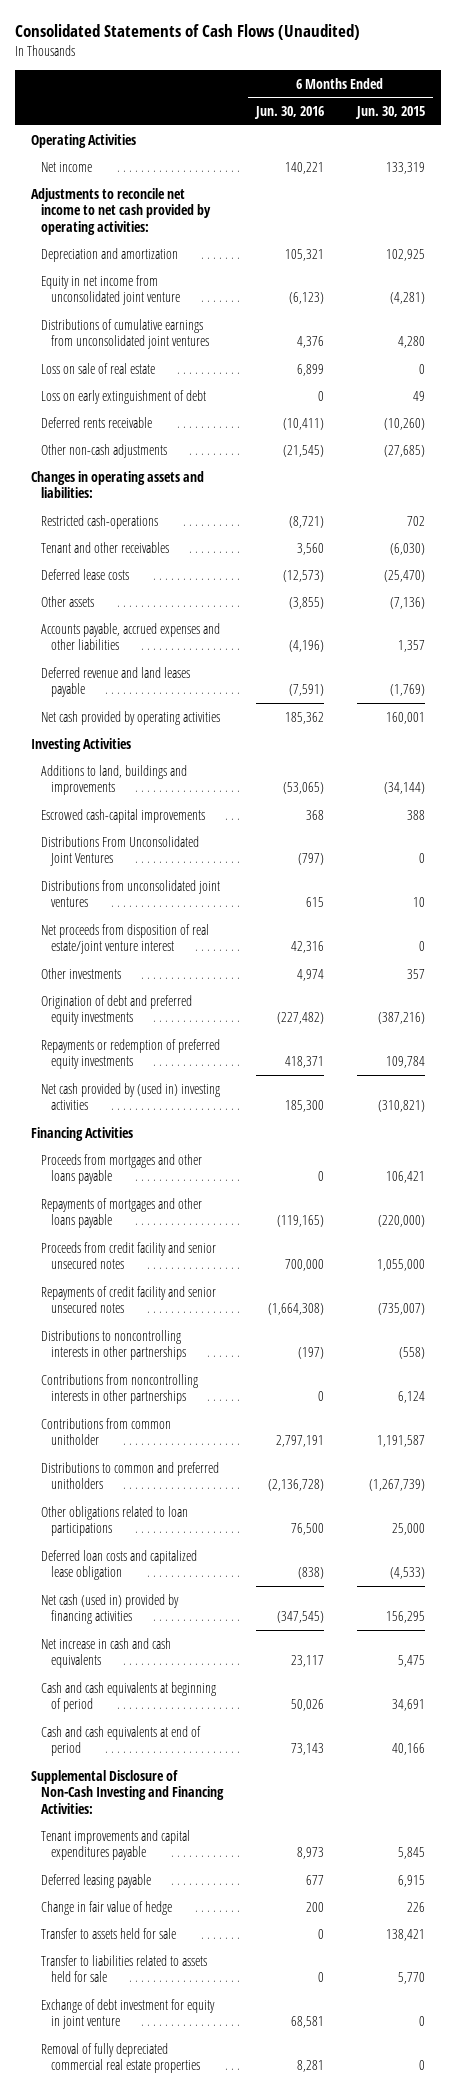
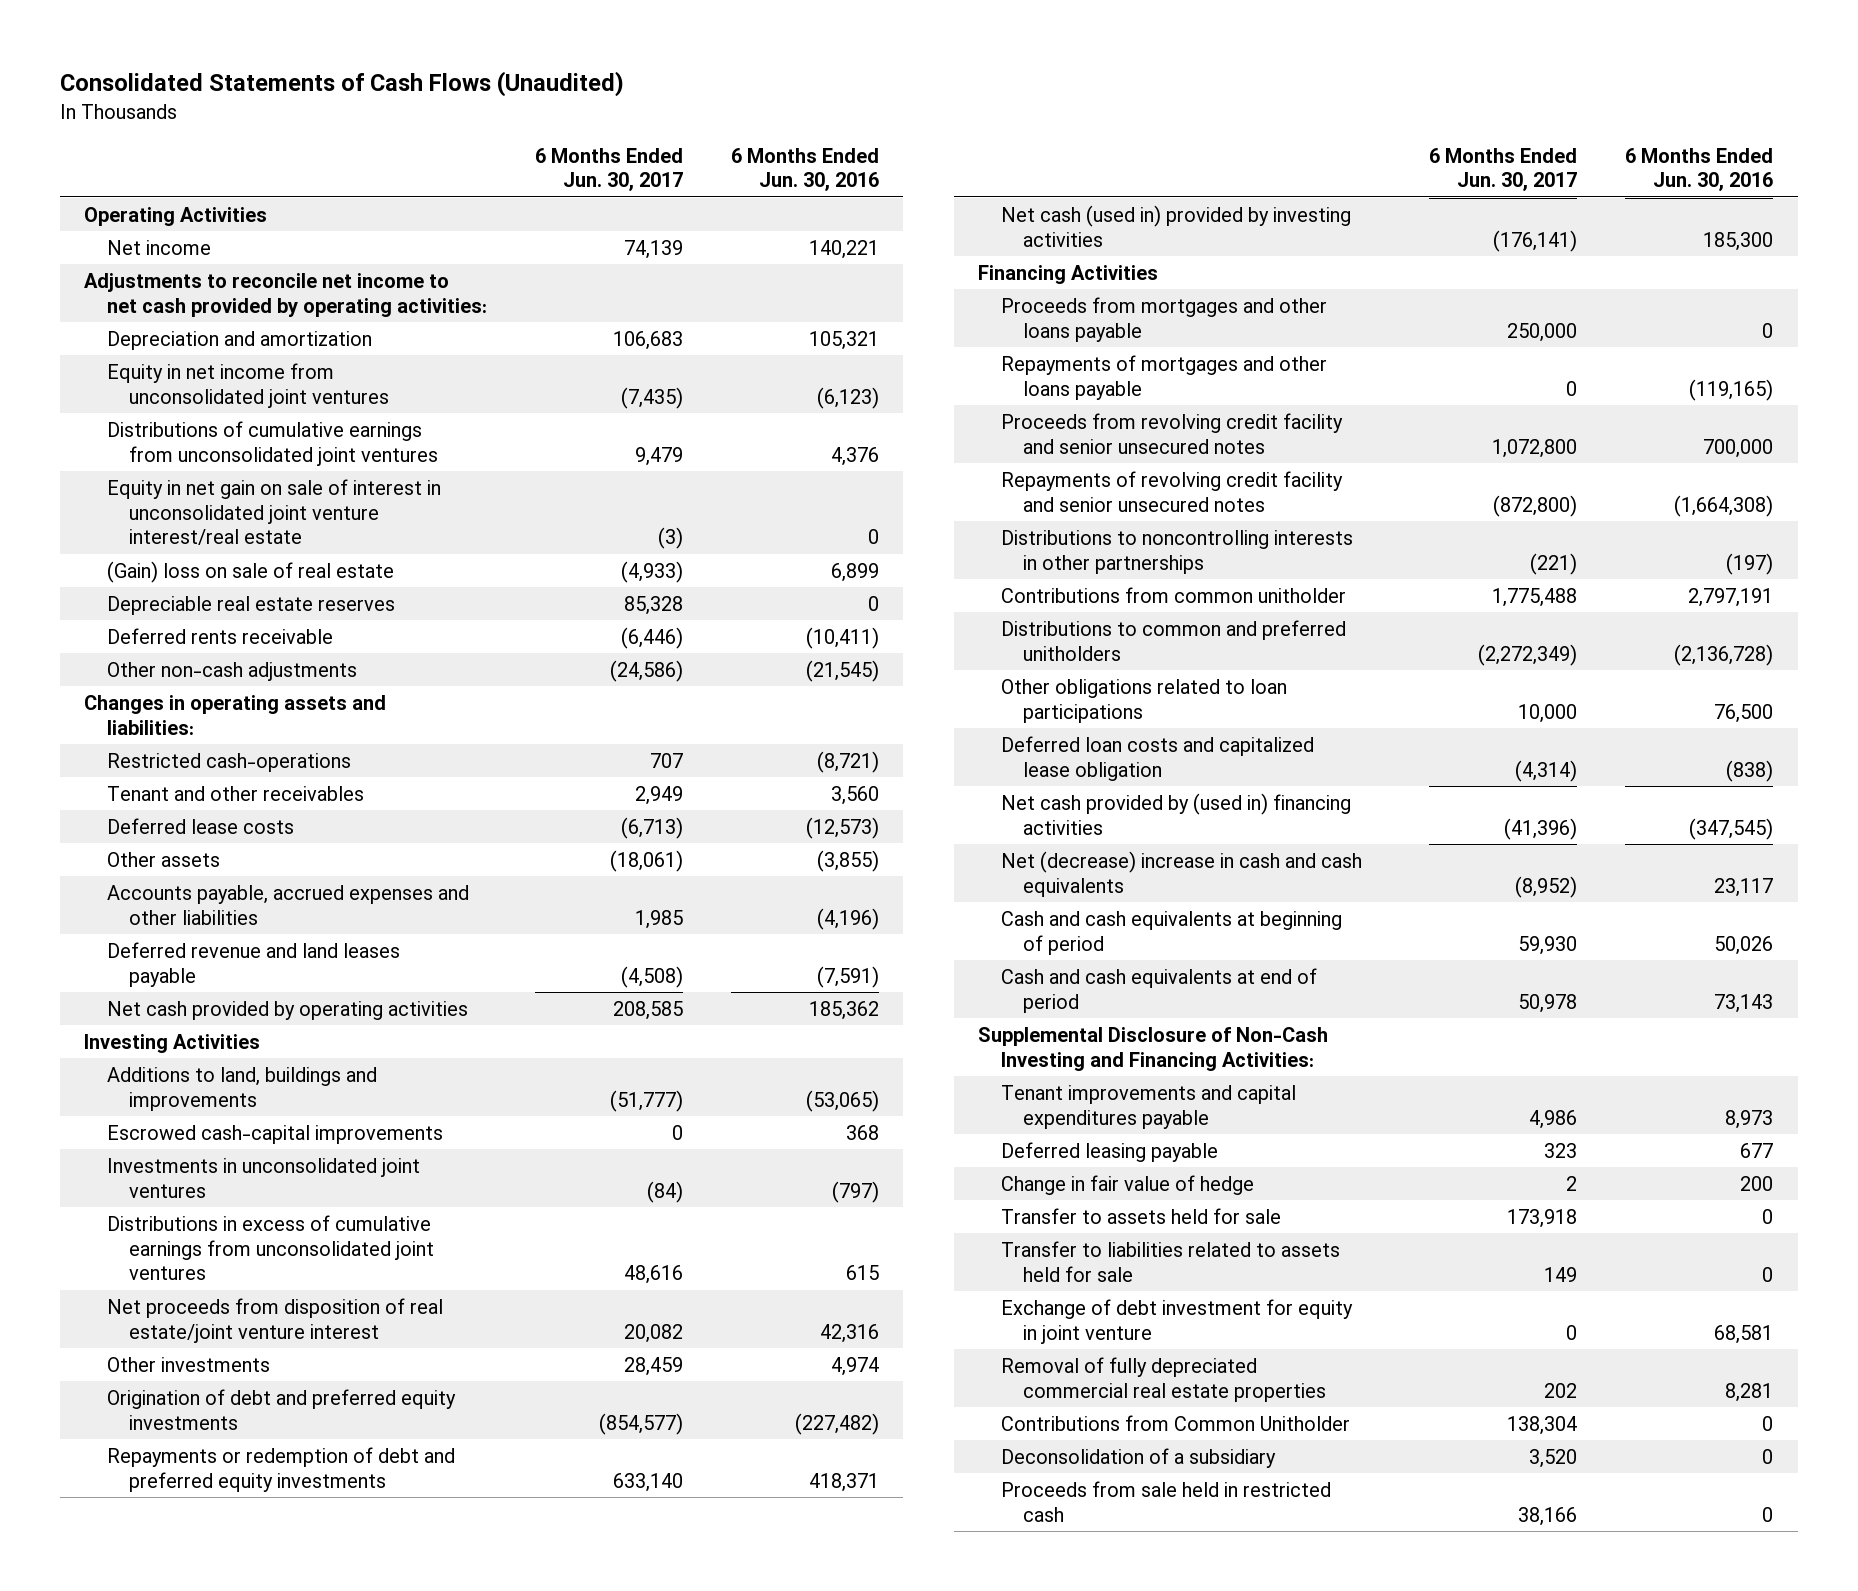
- | 6 Months Ended Jun. 30, 2016 | 6 Months Ended Jun. 30, 2015
+ | 6 Months Ended Jun. 30, 2017 | 6 Months Ended Jun. 30, 2016
- Equity in net income from unconsolidated joint venture | (6,123) | (4,281)
+ Equity in net income from unconsolidated joint ventures | (7,435) | (6,123)
- Loss on sale of real estate | 6,899 | 0
- Loss on early extinguishment of debt | 0 | 49
+ Equity in net gain on sale of interest in unconsolidated joint venture interest/real estate | (3) | 0
+ (Gain) loss on sale of real estate | (4,933) | 6,899
+ Depreciable real estate reserves | 85,328 | 0
- Distributions From Unconsolidated Joint Ventures | (797) | 0
- Distributions from unconsolidated joint ventures | 615 | 10
+ Investments in unconsolidated joint ventures | (84) | (797)
+ Distributions in excess of cumulative earnings from unconsolidated joint ventures | 48,616 | 615
- Repayments or redemption of preferred equity investments | 418,371 | 109,784
- Net cash provided by (used in) investing activities | 185,300 | (310,821)
+ Repayments or redemption of debt and preferred equity investments | 633,140 | 418,371
+ Net cash (used in) provided by investing activities | (176,141) | 185,300
- Proceeds from credit facility and senior unsecured notes | 700,000 | 1,055,000
- Repayments of credit facility and senior unsecured notes | (1,664,308) | (735,007)
+ Proceeds from revolving credit facility and senior unsecured notes | 1,072,800 | 700,000
+ Repayments of revolving credit facility and senior unsecured notes | (872,800) | (1,664,308)
- Contributions from noncontrolling interests in other partnerships | 0 | 6,124
- Net cash (used in) provided by financing activities | (347,545) | 156,295
- Net increase in cash and cash equivalents | 23,117 | 5,475
+ Net cash provided by (used in) financing activities | (41,396) | (347,545)
+ Net (decrease) increase in cash and cash equivalents | (8,952) | 23,117
+ Contributions from Common Unitholder | 138,304 | 0
+ Deconsolidation of a subsidiary | 3,520 | 0
+ Proceeds from sale held in restricted cash | 38,166 | 0

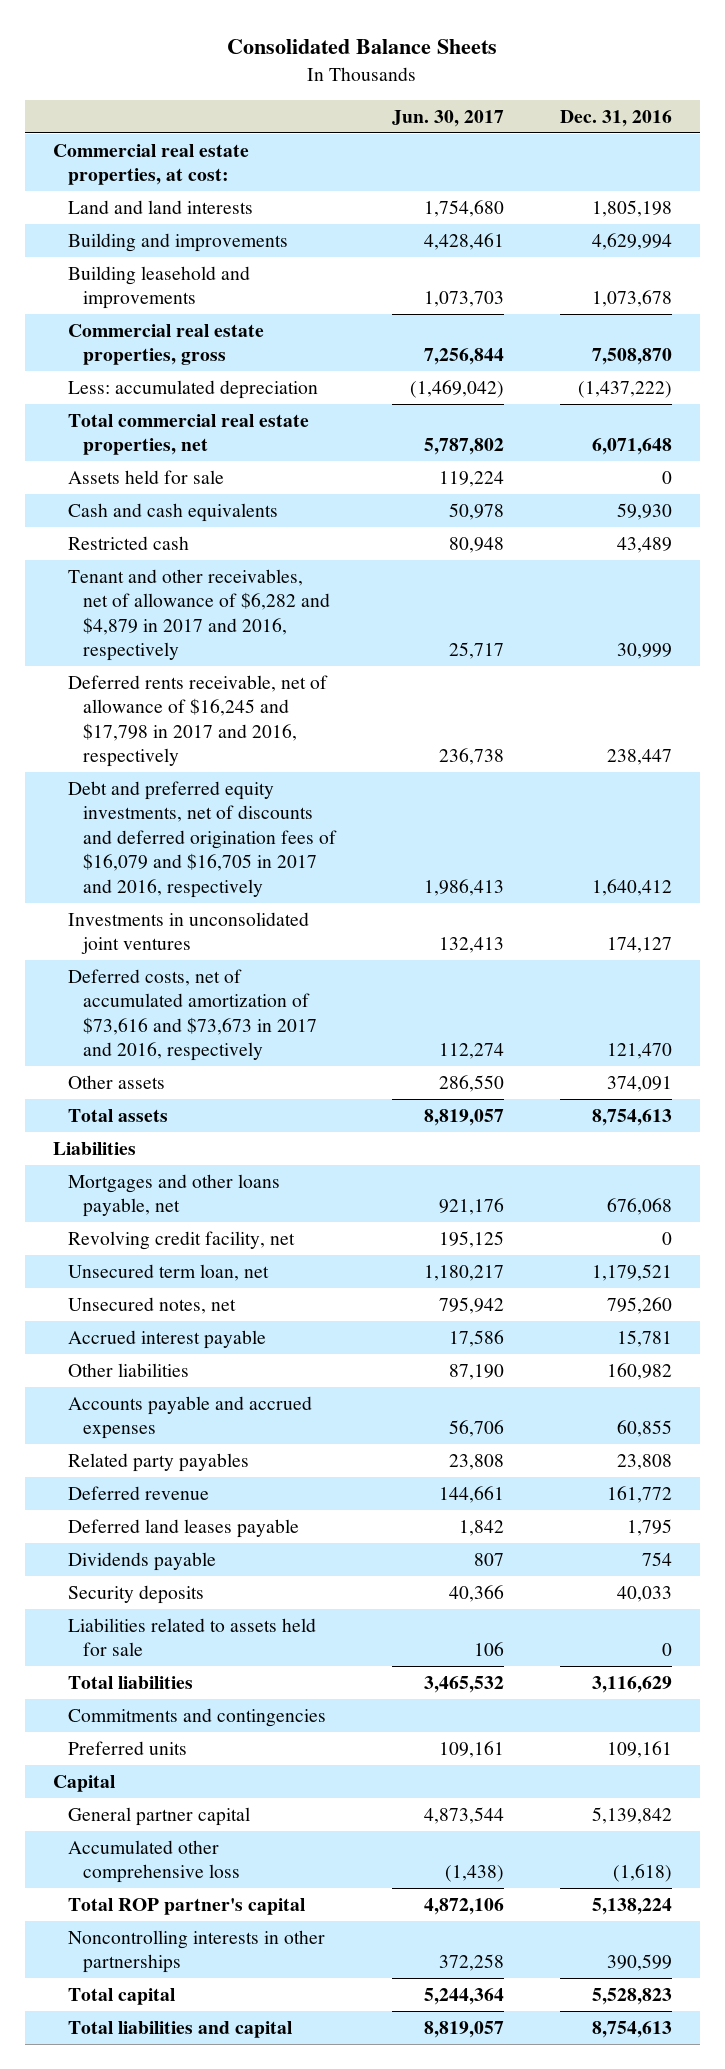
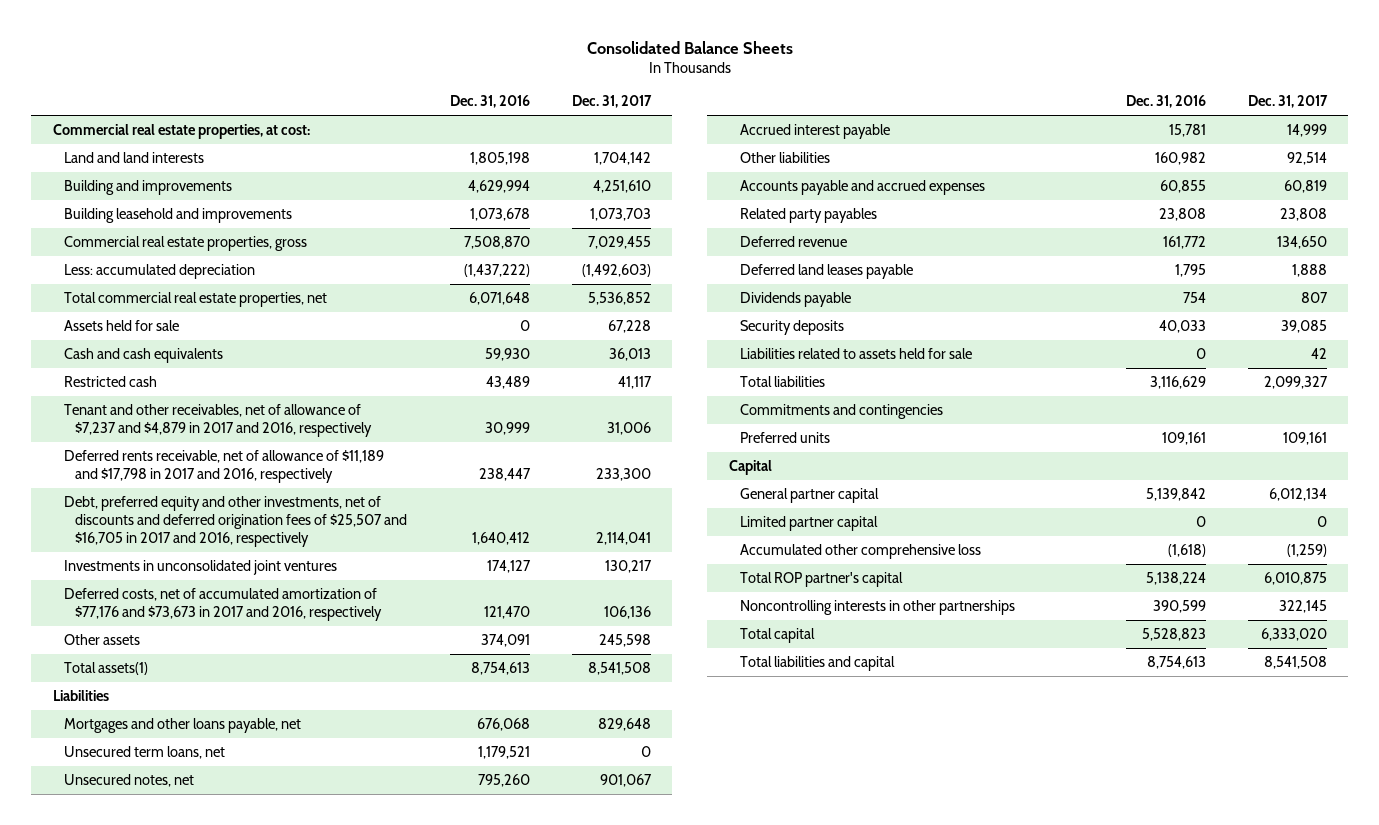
- | Jun. 30, 2017 | Dec. 31, 2016
+ | Dec. 31, 2016 | Dec. 31, 2017
- Tenant and other receivables, net of allowance of $6,282 and $4,879 in 2017 and 2016, respectively | 25,717 | 30,999
- Deferred rents receivable, net of allowance of $16,245 and $17,798 in 2017 and 2016, respectively | 236,738 | 238,447
- Debt and preferred equity investments, net of discounts and deferred origination fees of $16,079 and $16,705 in 2017 and 2016, respectively | 1,986,413 | 1,640,412
+ Tenant and other receivables, net of allowance of $7,237 and $4,879 in 2017 and 2016, respectively | 30,999 | 31,006
+ Deferred rents receivable, net of allowance of $11,189 and $17,798 in 2017 and 2016, respectively | 238,447 | 233,300
+ Debt, preferred equity and other investments, net of discounts and deferred origination fees of $25,507 and $16,705 in 2017 and 2016, respectively | 1,640,412 | 2,114,041
- Deferred costs, net of accumulated amortization of $73,616 and $73,673 in 2017 and 2016, respectively | 112,274 | 121,470
+ Deferred costs, net of accumulated amortization of $77,176 and $73,673 in 2017 and 2016, respectively | 121,470 | 106,136
- Total assets | 8,819,057 | 8,754,613
+ Total assets(1) | 8,754,613 | 8,541,508
- Revolving credit facility, net | 195,125 | 0
- Unsecured term loan, net | 1,180,217 | 1,179,521
+ Unsecured term loans, net | 1,179,521 | 0
+ Limited partner capital | 0 | 0

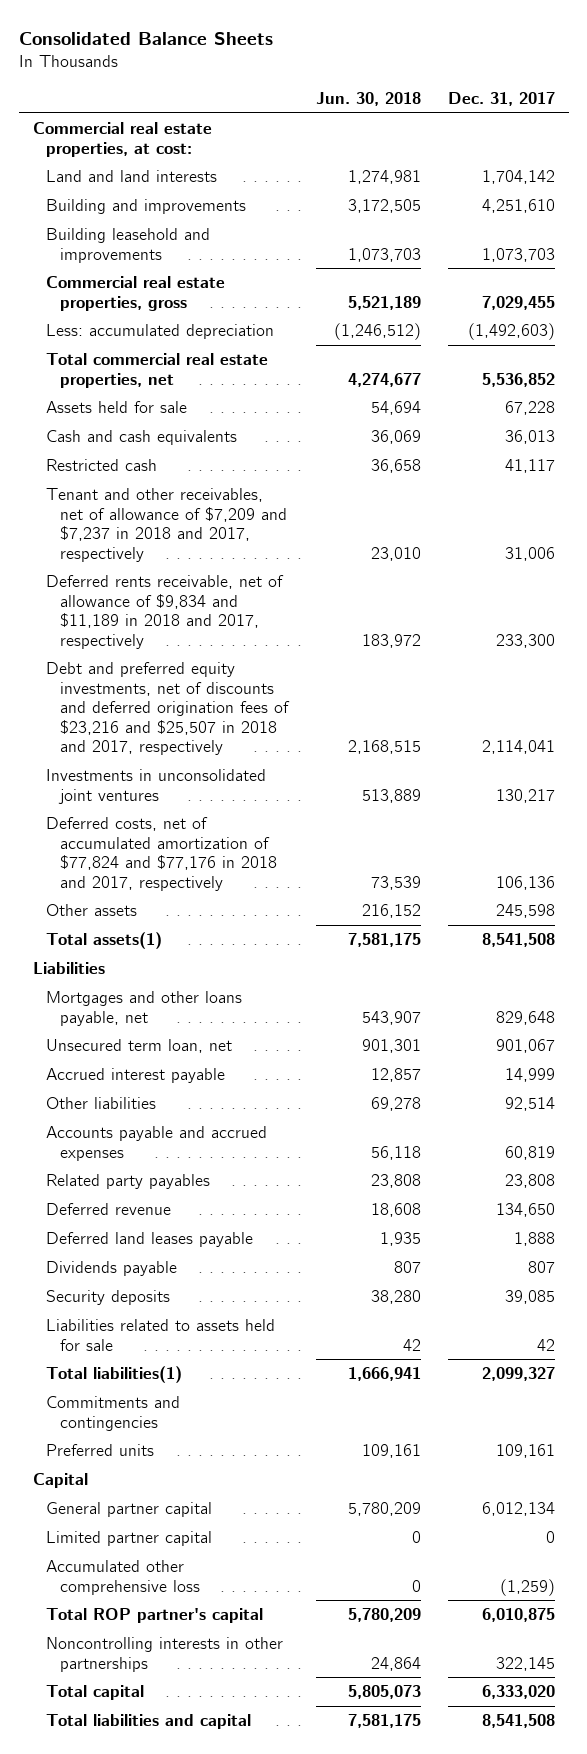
- | Dec. 31, 2016 | Dec. 31, 2017
+ | Jun. 30, 2018 | Dec. 31, 2017
- Tenant and other receivables, net of allowance of $7,237 and $4,879 in 2017 and 2016, respectively | 30,999 | 31,006
- Deferred rents receivable, net of allowance of $11,189 and $17,798 in 2017 and 2016, respectively | 238,447 | 233,300
- Debt, preferred equity and other investments, net of discounts and deferred origination fees of $25,507 and $16,705 in 2017 and 2016, respectively | 1,640,412 | 2,114,041
+ Tenant and other receivables, net of allowance of $7,209 and $7,237 in 2018 and 2017, respectively | 23,010 | 31,006
+ Deferred rents receivable, net of allowance of $9,834 and $11,189 in 2018 and 2017, respectively | 183,972 | 233,300
+ Debt and preferred equity investments, net of discounts and deferred origination fees of $23,216 and $25,507 in 2018 and 2017, respectively | 2,168,515 | 2,114,041
- Deferred costs, net of accumulated amortization of $77,176 and $73,673 in 2017 and 2016, respectively | 121,470 | 106,136
+ Deferred costs, net of accumulated amortization of $77,824 and $77,176 in 2018 and 2017, respectively | 73,539 | 106,136
- Unsecured term loans, net | 1,179,521 | 0
- Unsecured notes, net | 795,260 | 901,067
+ Unsecured term loan, net | 901,301 | 901,067
- Total liabilities | 3,116,629 | 2,099,327
+ Total liabilities(1) | 1,666,941 | 2,099,327

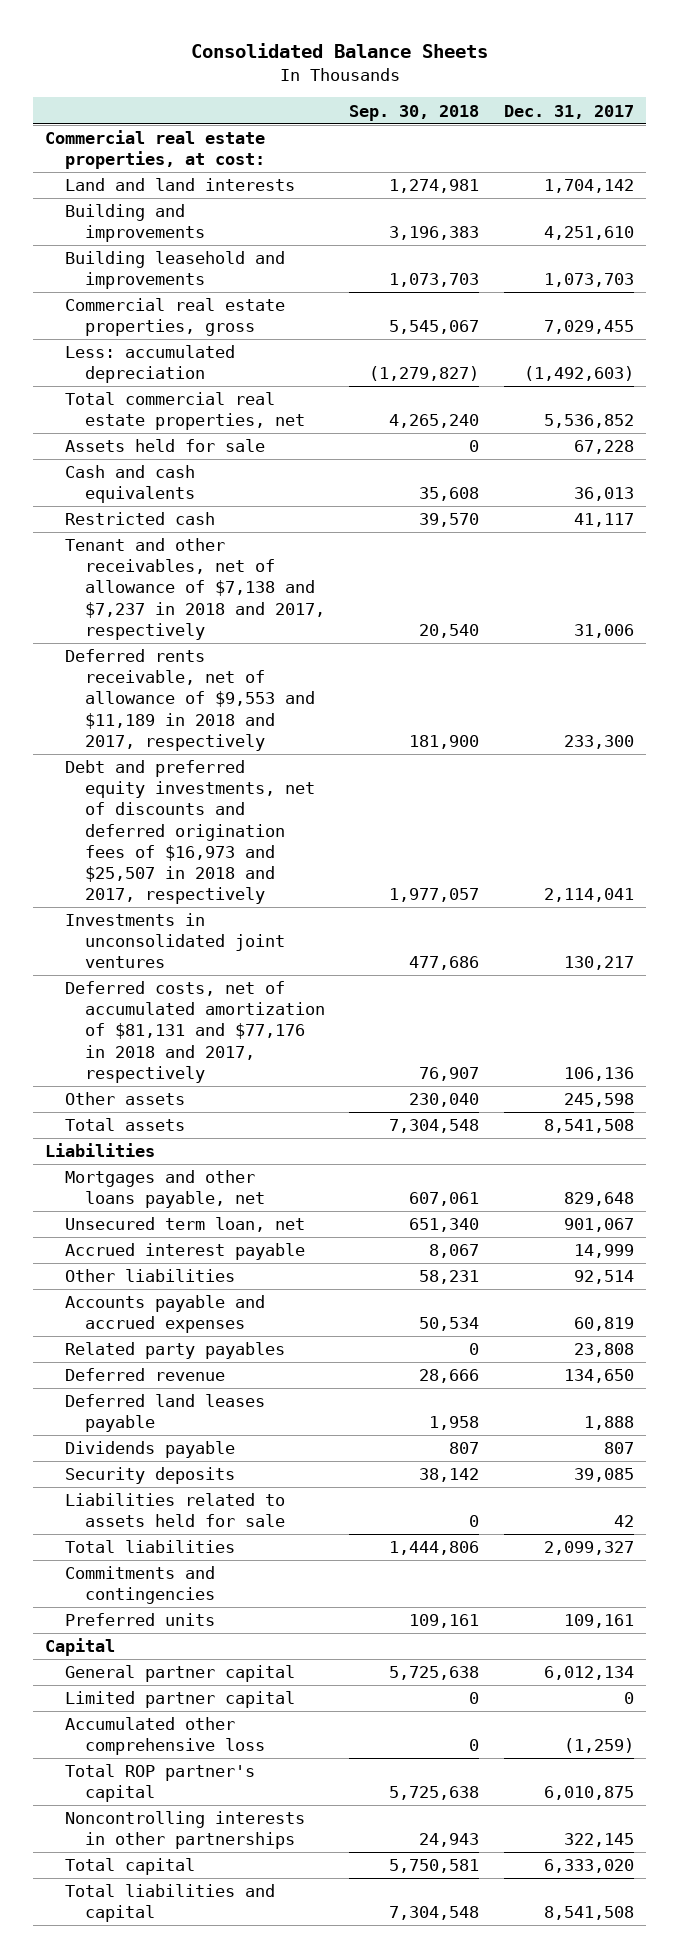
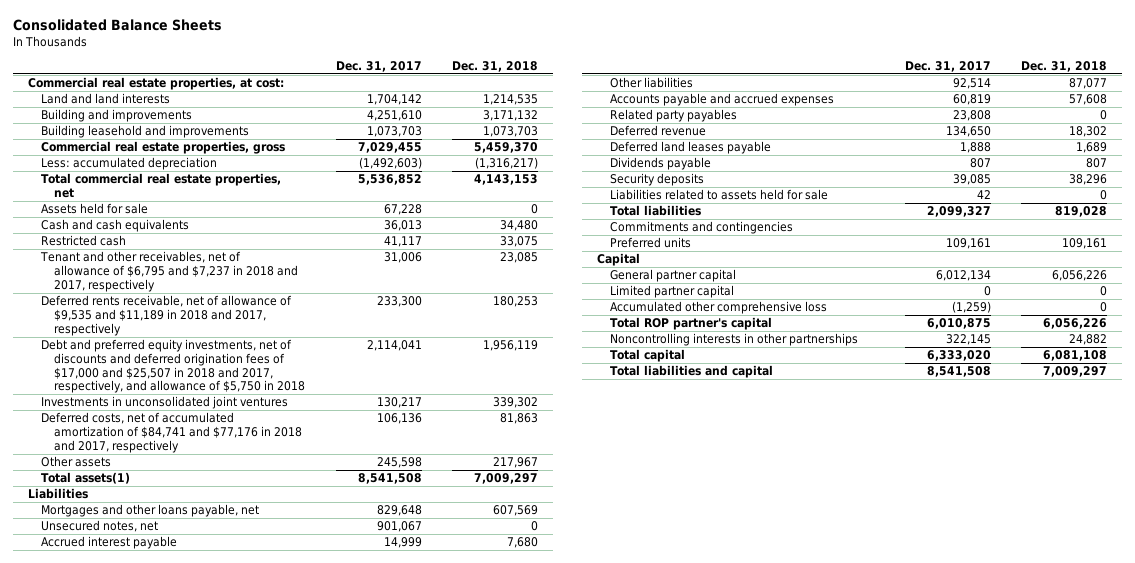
- | Sep. 30, 2018 | Dec. 31, 2017
+ | Dec. 31, 2017 | Dec. 31, 2018
- Tenant and other receivables, net of allowance of $7,138 and $7,237 in 2018 and 2017, respectively | 20,540 | 31,006
- Deferred rents receivable, net of allowance of $9,553 and $11,189 in 2018 and 2017, respectively | 181,900 | 233,300
- Debt and preferred equity investments, net of discounts and deferred origination fees of $16,973 and $25,507 in 2018 and 2017, respectively | 1,977,057 | 2,114,041
+ Tenant and other receivables, net of allowance of $6,795 and $7,237 in 2018 and 2017, respectively | 31,006 | 23,085
+ Deferred rents receivable, net of allowance of $9,535 and $11,189 in 2018 and 2017, respectively | 233,300 | 180,253
+ Debt and preferred equity investments, net of discounts and deferred origination fees of $17,000 and $25,507 in 2018 and 2017, respectively, and allowance of $5,750 in 2018 | 2,114,041 | 1,956,119
- Deferred costs, net of accumulated amortization of $81,131 and $77,176 in 2018 and 2017, respectively | 76,907 | 106,136
+ Deferred costs, net of accumulated amortization of $84,741 and $77,176 in 2018 and 2017, respectively | 106,136 | 81,863
- Total assets | 7,304,548 | 8,541,508
+ Total assets(1) | 8,541,508 | 7,009,297
- Unsecured term loan, net | 651,340 | 901,067
+ Unsecured notes, net | 901,067 | 0

